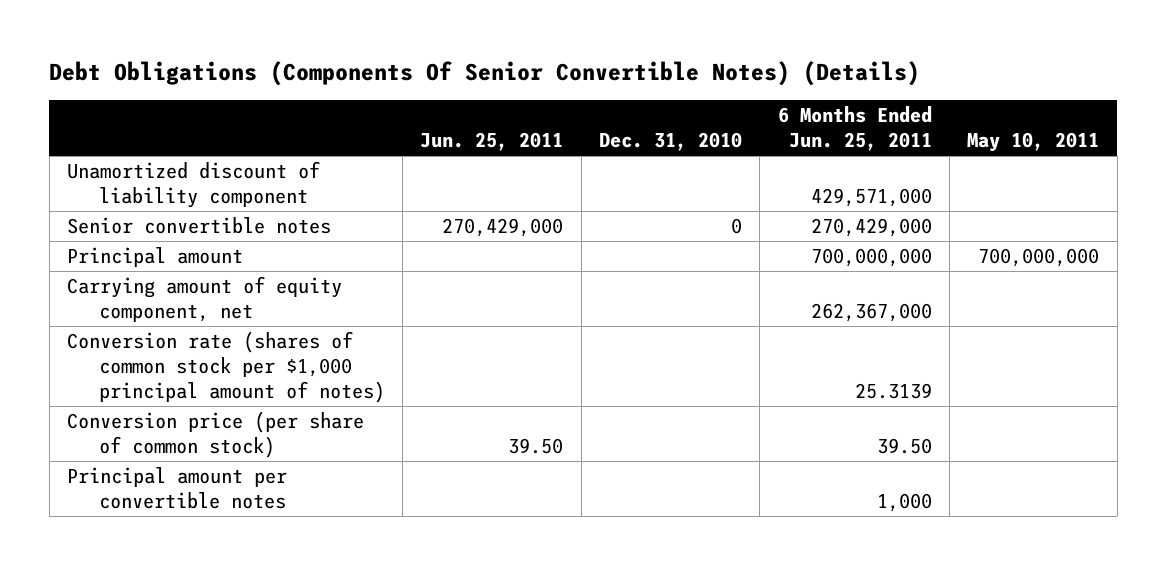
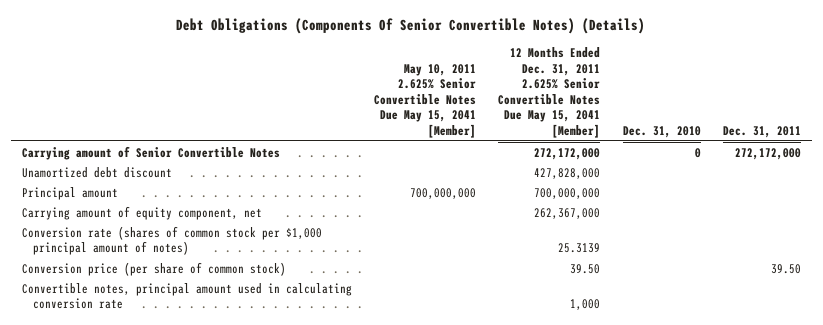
- | Jun. 25, 2011 | Dec. 31, 2010 | 6 Months Ended Jun. 25, 2011 | May 10, 2011
+ | May 10, 2011 2.625% Senior Convertible Notes Due May 15, 2041 [Member] | 12 Months Ended Dec. 31, 2011 2.625% Senior Convertible Notes Due May 15, 2041 [Member] | Dec. 31, 2010 | Dec. 31, 2011
- Unamortized discount of liability component | | | 429,571,000 |
- Senior convertible notes | 270,429,000 | 0 | 270,429,000 |
+ Carrying amount of Senior Convertible Notes | | 272,172,000 | 0 | 272,172,000
+ Unamortized debt discount | | 427,828,000 | |
- Principal amount per convertible notes | | | 1,000 |
+ Convertible notes, principal amount used in calculating conversion rate | | 1,000 | |

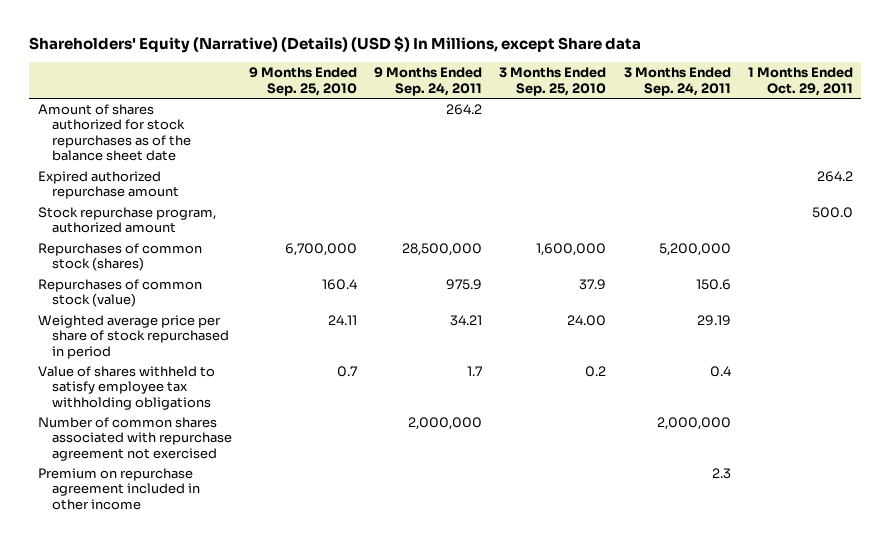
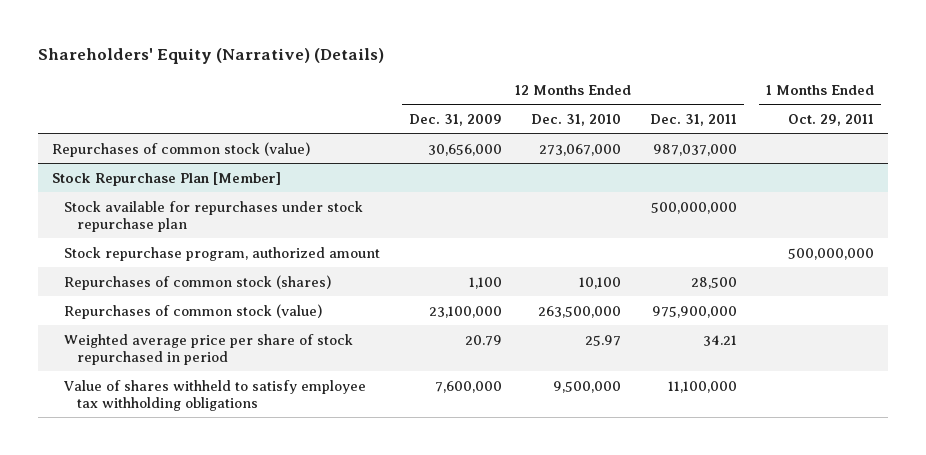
- Shareholders' Equity (Narrative) (Details) (USD $) In Millions, except Share data
+ Shareholders' Equity (Narrative) (Details)
- | 9 Months Ended Sep. 25, 2010 | 9 Months Ended Sep. 24, 2011 | 3 Months Ended Sep. 25, 2010 | 3 Months Ended Sep. 24, 2011 | 1 Months Ended Oct. 29, 2011
+ | 12 Months Ended Dec. 31, 2009 | 12 Months Ended Dec. 31, 2010 | 12 Months Ended Dec. 31, 2011 | 1 Months Ended Oct. 29, 2011
- Amount of shares authorized for stock repurchases as of the balance sheet date | | 264.2 | | |
- Expired authorized repurchase amount | | | | | 264.2
- Stock repurchase program, authorized amount | | | | | 500.0
- Repurchases of common stock (shares) | 6,700,000 | 28,500,000 | 1,600,000 | 5,200,000 |
- Weighted average price per share of stock repurchased in period | 24.11 | 34.21 | 24.00 | 29.19 |
- Value of shares withheld to satisfy employee tax withholding obligations | 0.7 | 1.7 | 0.2 | 0.4 |
- Number of common shares associated with repurchase agreement not exercised | | 2,000,000 | | 2,000,000 |
- Premium on repurchase agreement included in other income | | | | 2.3 |
+ Stock Repurchase Plan [Member]
+ Stock available for repurchases under stock repurchase plan | | | 500,000,000 |
+ Stock repurchase program, authorized amount | | | | 500,000,000
+ Repurchases of common stock (shares) | 1,100 | 10,100 | 28,500 |
+ Repurchases of common stock (value) | 23,100,000 | 263,500,000 | 975,900,000 |
+ Weighted average price per share of stock repurchased in period | 20.79 | 25.97 | 34.21 |
+ Value of shares withheld to satisfy employee tax withholding obligations | 7,600,000 | 9,500,000 | 11,100,000 |

